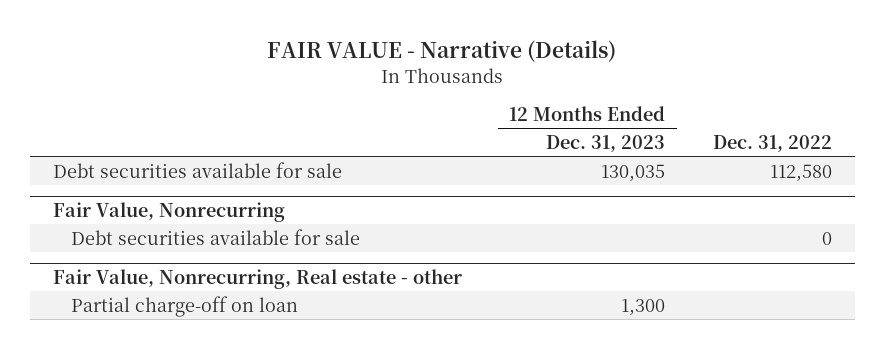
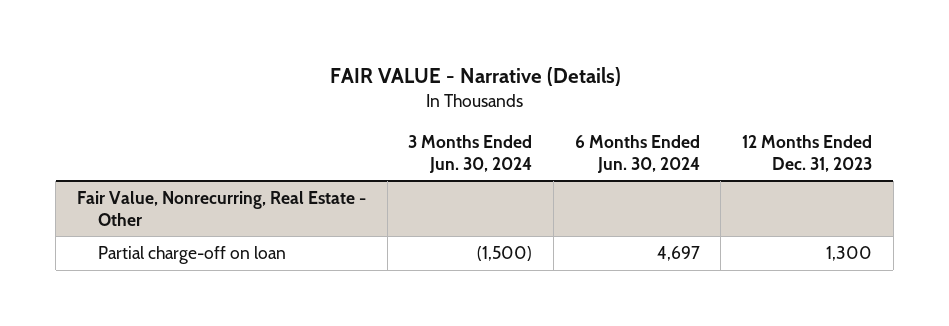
- | 12 Months Ended Dec. 31, 2023 | Dec. 31, 2022
+ | 3 Months Ended Jun. 30, 2024 | 6 Months Ended Jun. 30, 2024 | 12 Months Ended Dec. 31, 2023
- Debt securities available for sale | 130,035 | 112,580
- Fair Value, Nonrecurring
- Debt securities available for sale | | 0
- Fair Value, Nonrecurring, Real estate - other
+ Fair Value, Nonrecurring, Real Estate - Other

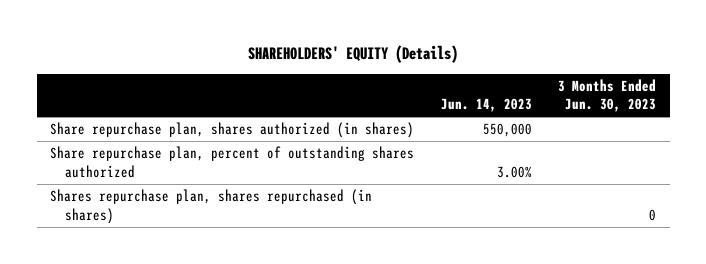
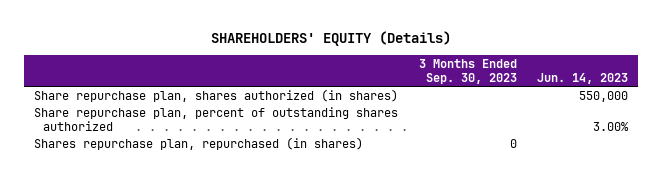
- | Jun. 14, 2023 | 3 Months Ended Jun. 30, 2023
+ | 3 Months Ended Sep. 30, 2023 | Jun. 14, 2023
- Shares repurchase plan, shares repurchased (in shares) | | 0
+ Shares repurchase plan, repurchased (in shares) | 0 |

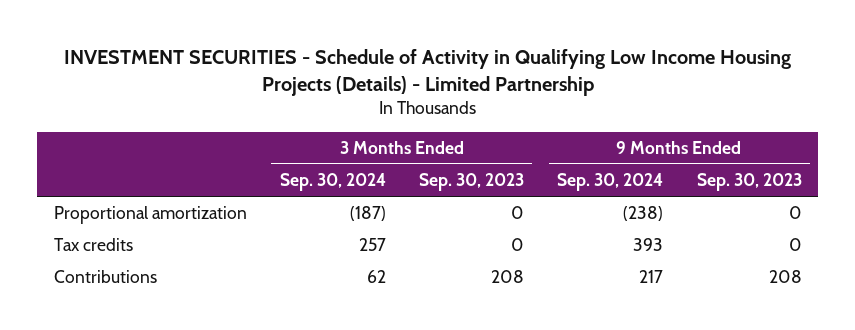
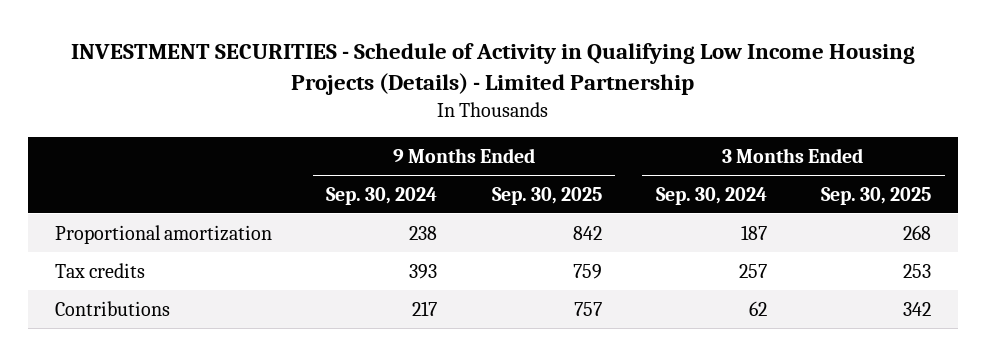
- | 3 Months Ended Sep. 30, 2024 | 3 Months Ended Sep. 30, 2023 | 9 Months Ended Sep. 30, 2024 | 9 Months Ended Sep. 30, 2023
+ | 9 Months Ended Sep. 30, 2024 | 9 Months Ended Sep. 30, 2025 | 3 Months Ended Sep. 30, 2024 | 3 Months Ended Sep. 30, 2025
- Proportional amortization | (187) | 0 | (238) | 0
+ Proportional amortization | 238 | 842 | 187 | 268

